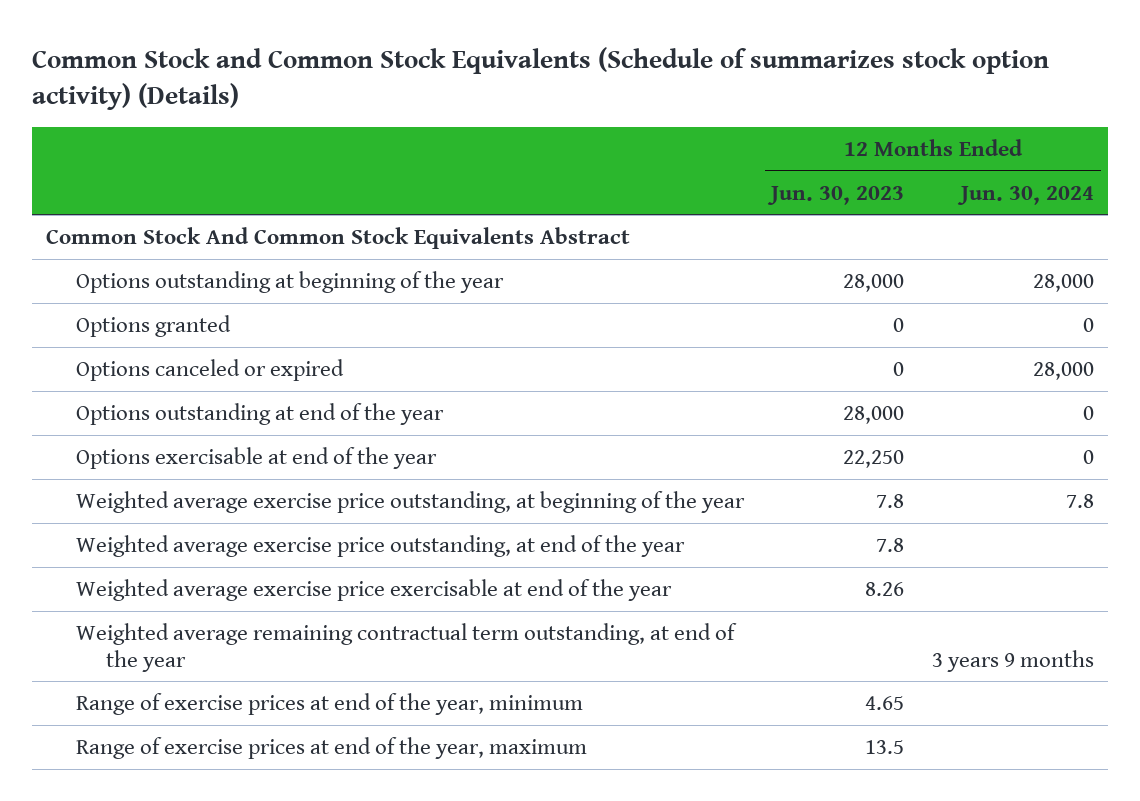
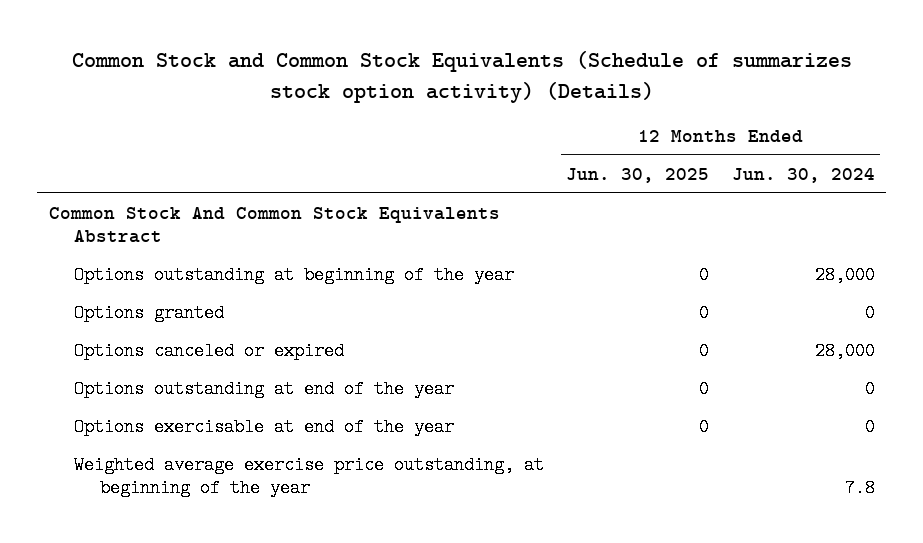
- | 12 Months Ended Jun. 30, 2023 | 12 Months Ended Jun. 30, 2024
+ | 12 Months Ended Jun. 30, 2025 | 12 Months Ended Jun. 30, 2024
- Weighted average exercise price outstanding, at end of the year | 7.8 |
- Weighted average exercise price exercisable at end of the year | 8.26 |
- Weighted average remaining contractual term outstanding, at end of the year | | 3 years 9 months
- Range of exercise prices at end of the year, minimum | 4.65 |
- Range of exercise prices at end of the year, maximum | 13.5 |

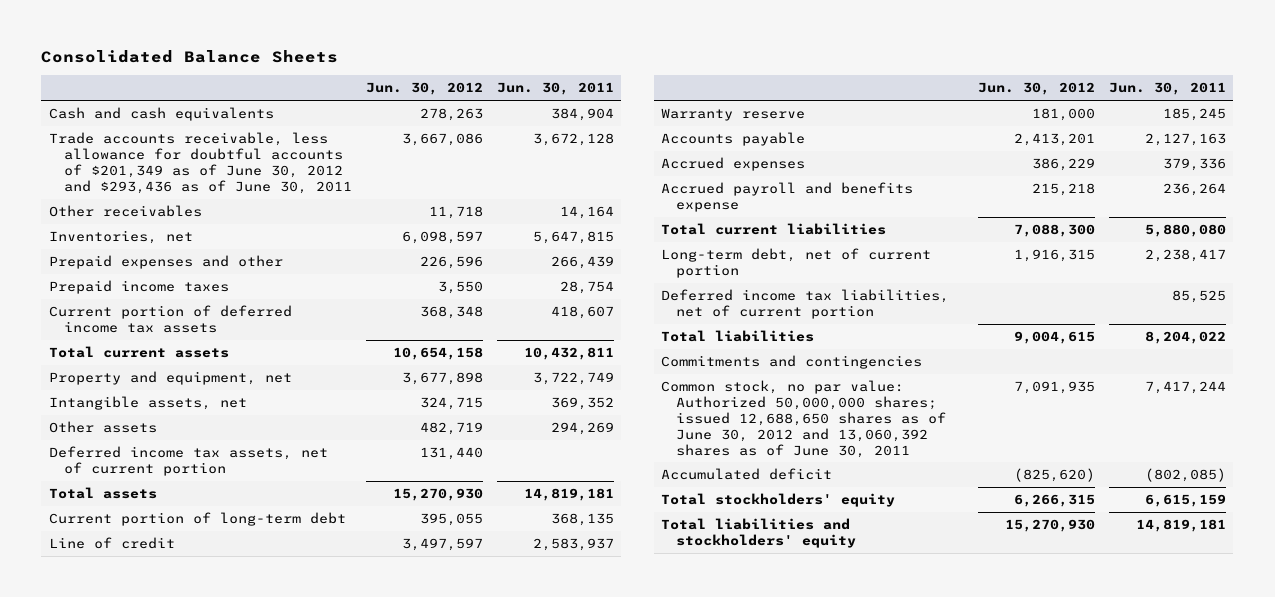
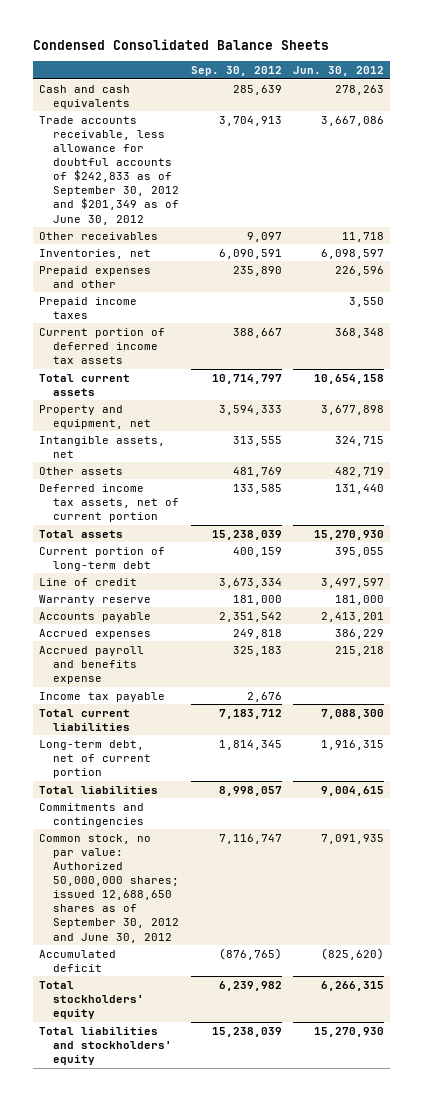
- Consolidated Balance Sheets
+ Condensed Consolidated Balance Sheets
- | Jun. 30, 2012 | Jun. 30, 2011
+ | Sep. 30, 2012 | Jun. 30, 2012
- Trade accounts receivable, less allowance for doubtful accounts of $201,349 as of June 30, 2012 and $293,436 as of June 30, 2011 | 3,667,086 | 3,672,128
+ Trade accounts receivable, less allowance for doubtful accounts of $242,833 as of September 30, 2012 and $201,349 as of June 30, 2012 | 3,704,913 | 3,667,086
+ Income tax payable | 2,676 |
- Deferred income tax liabilities, net of current portion | | 85,525
- Common stock, no par value: Authorized 50,000,000 shares; issued 12,688,650 shares as of June 30, 2012 and 13,060,392 shares as of June 30, 2011 | 7,091,935 | 7,417,244
+ Common stock, no par value: Authorized 50,000,000 shares; issued 12,688,650 shares as of September 30, 2012 and June 30, 2012 | 7,116,747 | 7,091,935

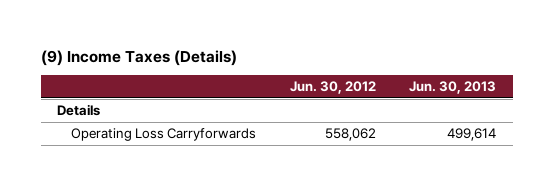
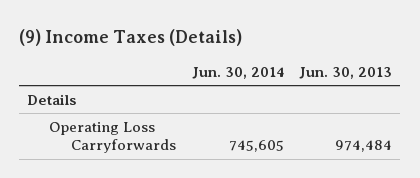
- | Jun. 30, 2012 | Jun. 30, 2013
+ | Jun. 30, 2014 | Jun. 30, 2013
- Operating Loss Carryforwards | 558,062 | 499,614
+ Operating Loss Carryforwards | 745,605 | 974,484

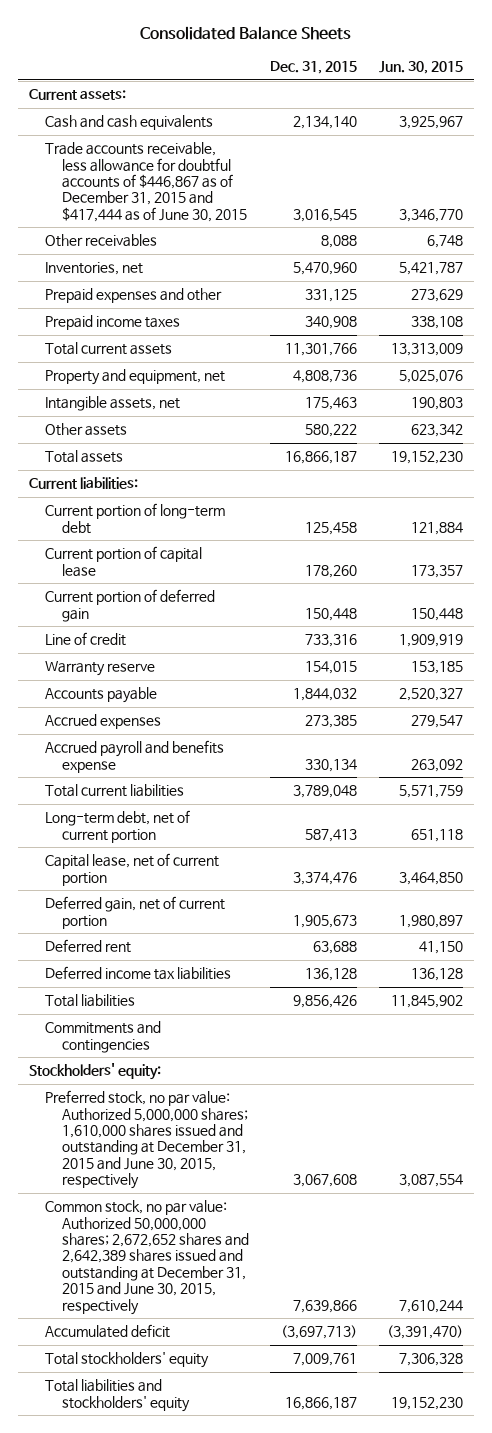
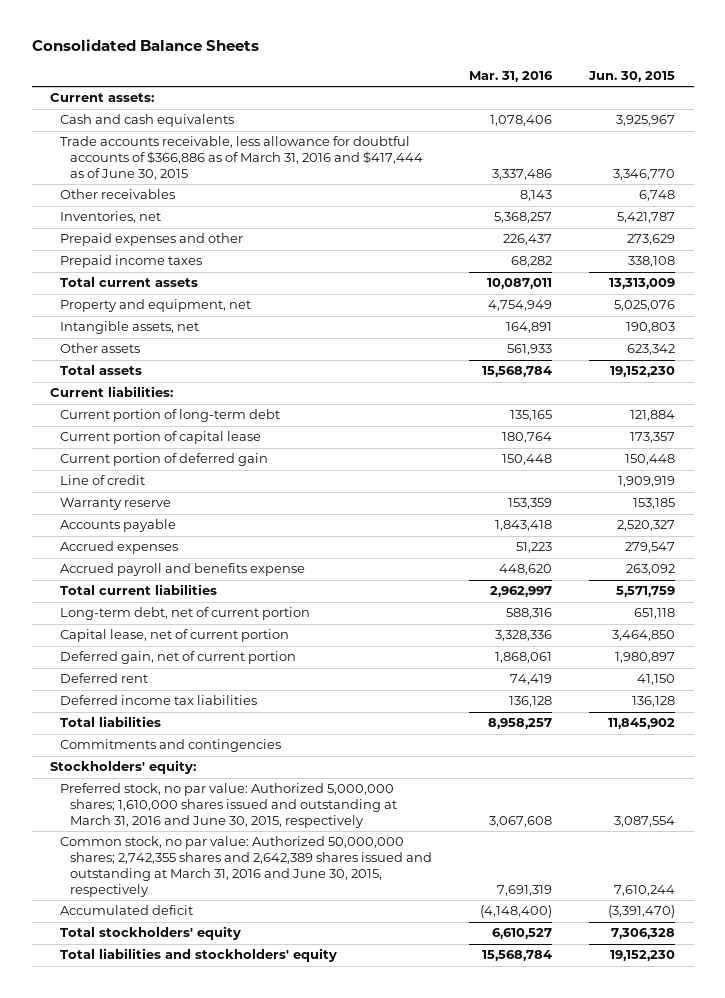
- | Dec. 31, 2015 | Jun. 30, 2015
+ | Mar. 31, 2016 | Jun. 30, 2015
- Trade accounts receivable, less allowance for doubtful accounts of $446,867 as of December 31, 2015 and $417,444 as of June 30, 2015 | 3,016,545 | 3,346,770
+ Trade accounts receivable, less allowance for doubtful accounts of $366,886 as of March 31, 2016 and $417,444 as of June 30, 2015 | 3,337,486 | 3,346,770
- Preferred stock, no par value: Authorized 5,000,000 shares; 1,610,000 shares issued and outstanding at December 31, 2015 and June 30, 2015, respectively | 3,067,608 | 3,087,554
- Common stock, no par value: Authorized 50,000,000 shares; 2,672,652 shares and 2,642,389 shares issued and outstanding at December 31, 2015 and June 30, 2015, respectively | 7,639,866 | 7,610,244
+ Preferred stock, no par value: Authorized 5,000,000 shares; 1,610,000 shares issued and outstanding at March 31, 2016 and June 30, 2015, respectively | 3,067,608 | 3,087,554
+ Common stock, no par value: Authorized 50,000,000 shares; 2,742,355 shares and 2,642,389 shares issued and outstanding at March 31, 2016 and June 30, 2015, respectively | 7,691,319 | 7,610,244

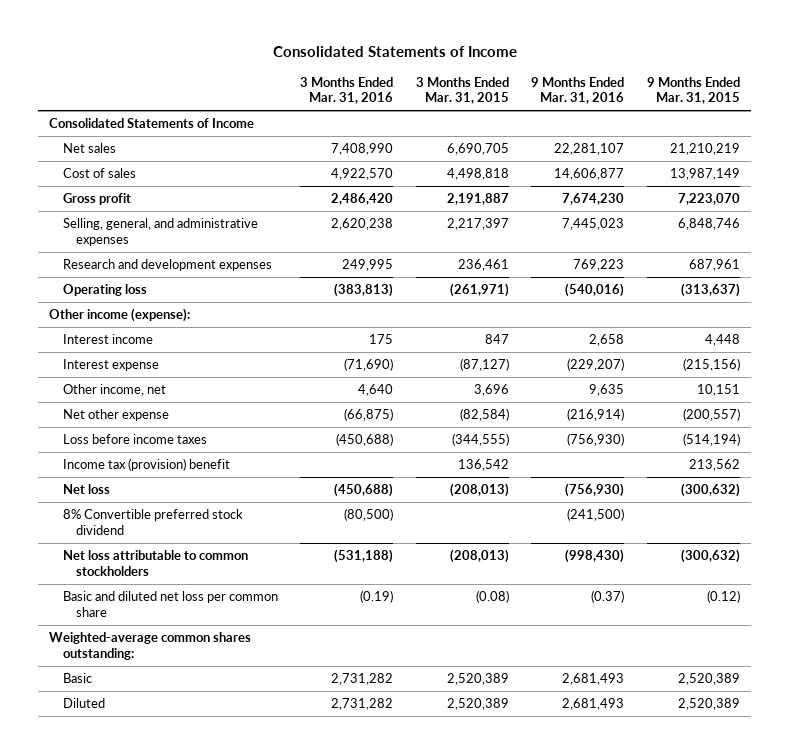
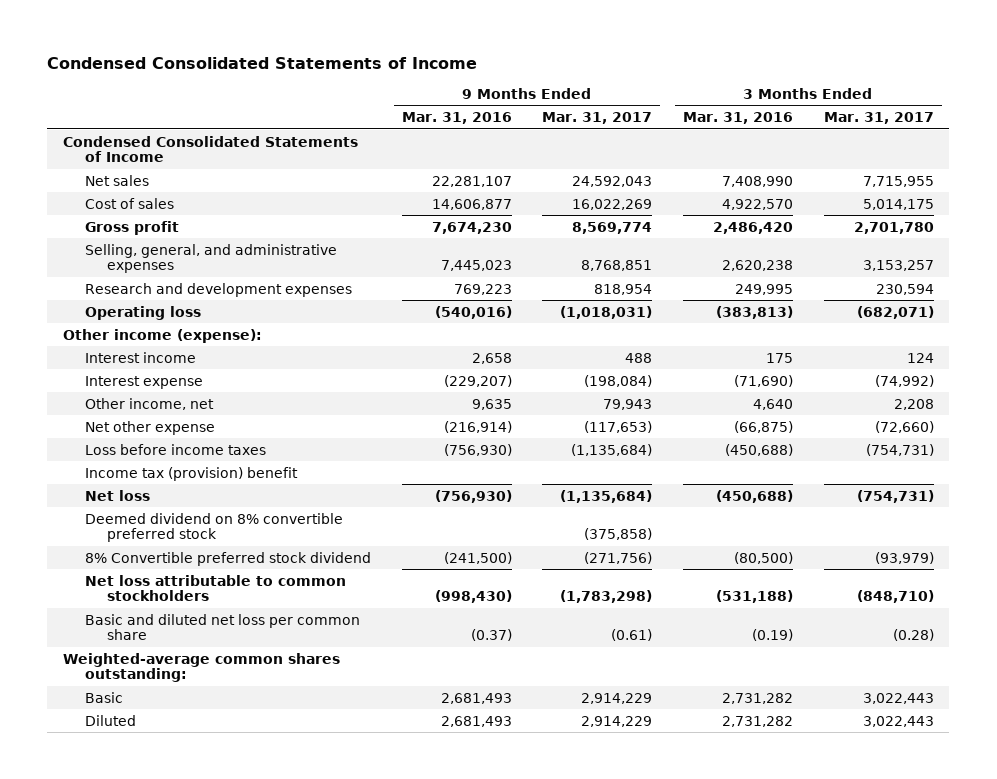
- Consolidated Statements of Income
+ Condensed Consolidated Statements of Income
- | 3 Months Ended Mar. 31, 2016 | 3 Months Ended Mar. 31, 2015 | 9 Months Ended Mar. 31, 2016 | 9 Months Ended Mar. 31, 2015
+ | 9 Months Ended Mar. 31, 2016 | 9 Months Ended Mar. 31, 2017 | 3 Months Ended Mar. 31, 2016 | 3 Months Ended Mar. 31, 2017
- Consolidated Statements of Income
+ Condensed Consolidated Statements of Income
+ Deemed dividend on 8% convertible preferred stock | | (375,858) | |

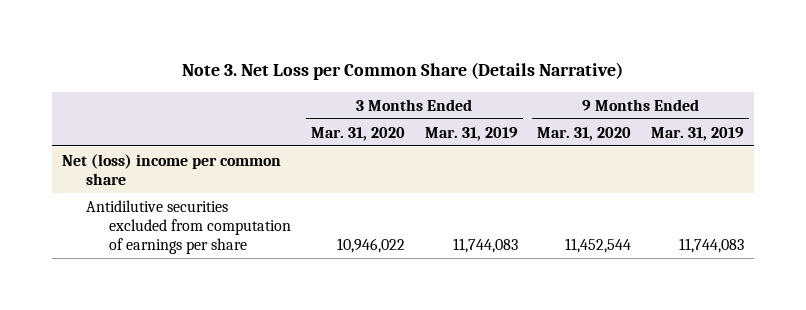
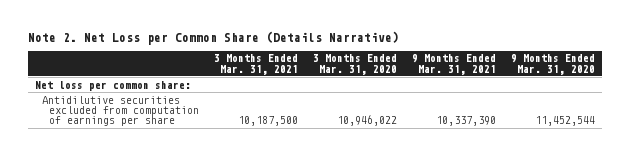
- Note 3. Net Loss per Common Share (Details Narrative)
+ Note 2. Net Loss per Common Share (Details Narrative)
- | 3 Months Ended Mar. 31, 2020 | 3 Months Ended Mar. 31, 2019 | 9 Months Ended Mar. 31, 2020 | 9 Months Ended Mar. 31, 2019
+ | 3 Months Ended Mar. 31, 2021 | 3 Months Ended Mar. 31, 2020 | 9 Months Ended Mar. 31, 2021 | 9 Months Ended Mar. 31, 2020
- Net (loss) income per common share
+ Net loss per common share:

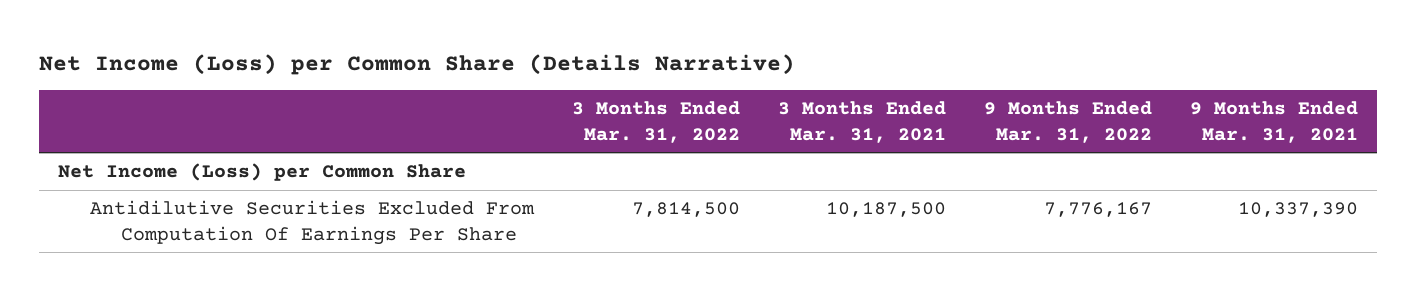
- Note 2. Net Loss per Common Share (Details Narrative)
+ Net Income (Loss) per Common Share (Details Narrative)
- | 3 Months Ended Mar. 31, 2021 | 3 Months Ended Mar. 31, 2020 | 9 Months Ended Mar. 31, 2021 | 9 Months Ended Mar. 31, 2020
+ | 3 Months Ended Mar. 31, 2022 | 3 Months Ended Mar. 31, 2021 | 9 Months Ended Mar. 31, 2022 | 9 Months Ended Mar. 31, 2021
- Net loss per common share:
- Antidilutive securities excluded from computation of earnings per share | 10,187,500 | 10,946,022 | 10,337,390 | 11,452,544
+ Net Income (Loss) per Common Share
+ Antidilutive Securities Excluded From Computation Of Earnings Per Share | 7,814,500 | 10,187,500 | 7,776,167 | 10,337,390

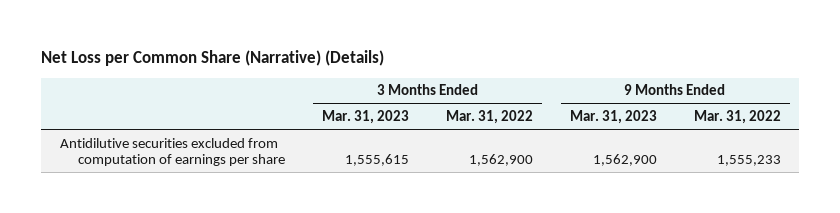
- Net Income (Loss) per Common Share (Details Narrative)
+ Net Loss per Common Share (Narrative) (Details)
- | 3 Months Ended Mar. 31, 2022 | 3 Months Ended Mar. 31, 2021 | 9 Months Ended Mar. 31, 2022 | 9 Months Ended Mar. 31, 2021
+ | 3 Months Ended Mar. 31, 2023 | 3 Months Ended Mar. 31, 2022 | 9 Months Ended Mar. 31, 2023 | 9 Months Ended Mar. 31, 2022
- Net Income (Loss) per Common Share
- Antidilutive Securities Excluded From Computation Of Earnings Per Share | 7,814,500 | 10,187,500 | 7,776,167 | 10,337,390
+ Antidilutive securities excluded from computation of earnings per share | 1,555,615 | 1,562,900 | 1,562,900 | 1,555,233

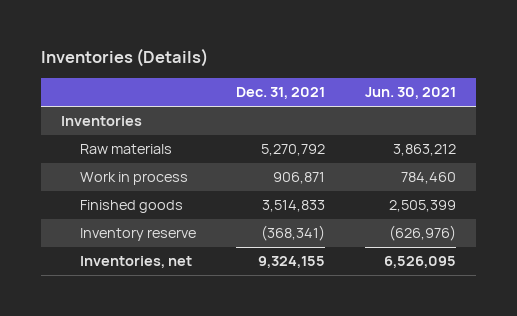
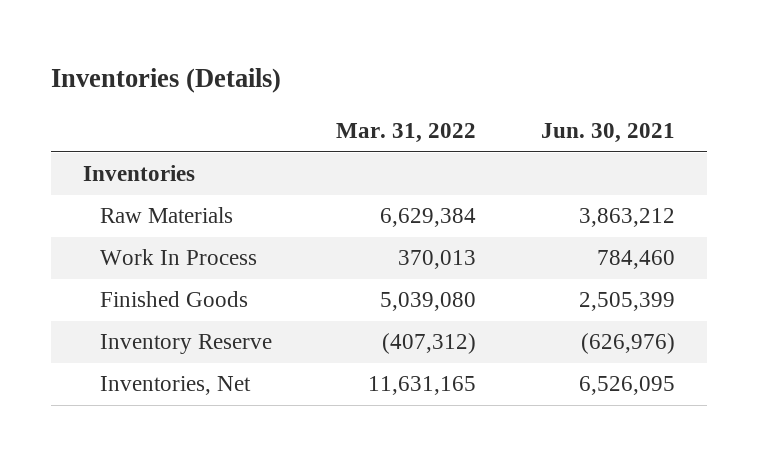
- | Dec. 31, 2021 | Jun. 30, 2021
+ | Mar. 31, 2022 | Jun. 30, 2021
- Raw materials | 5,270,792 | 3,863,212
- Work in process | 906,871 | 784,460
- Finished goods | 3,514,833 | 2,505,399
- Inventory reserve | (368,341) | (626,976)
- Inventories, net | 9,324,155 | 6,526,095
+ Raw Materials | 6,629,384 | 3,863,212
+ Work In Process | 370,013 | 784,460
+ Finished Goods | 5,039,080 | 2,505,399
+ Inventory Reserve | (407,312) | (626,976)
+ Inventories, Net | 11,631,165 | 6,526,095

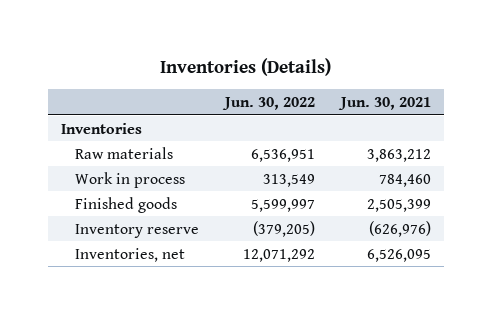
- | Mar. 31, 2022 | Jun. 30, 2021
+ | Jun. 30, 2022 | Jun. 30, 2021
- Raw Materials | 6,629,384 | 3,863,212
- Work In Process | 370,013 | 784,460
- Finished Goods | 5,039,080 | 2,505,399
- Inventory Reserve | (407,312) | (626,976)
- Inventories, Net | 11,631,165 | 6,526,095
+ Raw materials | 6,536,951 | 3,863,212
+ Work in process | 313,549 | 784,460
+ Finished goods | 5,599,997 | 2,505,399
+ Inventory reserve | (379,205) | (626,976)
+ Inventories, net | 12,071,292 | 6,526,095

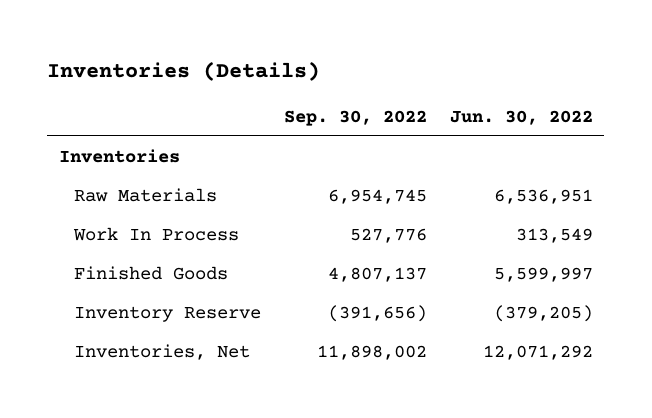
- | Jun. 30, 2022 | Jun. 30, 2021
+ | Sep. 30, 2022 | Jun. 30, 2022
- Raw materials | 6,536,951 | 3,863,212
- Work in process | 313,549 | 784,460
- Finished goods | 5,599,997 | 2,505,399
- Inventory reserve | (379,205) | (626,976)
- Inventories, net | 12,071,292 | 6,526,095
+ Raw Materials | 6,954,745 | 6,536,951
+ Work In Process | 527,776 | 313,549
+ Finished Goods | 4,807,137 | 5,599,997
+ Inventory Reserve | (391,656) | (379,205)
+ Inventories, Net | 11,898,002 | 12,071,292

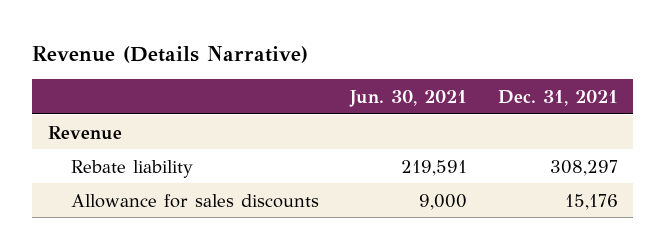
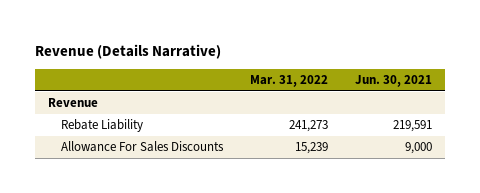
- | Jun. 30, 2021 | Dec. 31, 2021
+ | Mar. 31, 2022 | Jun. 30, 2021
- Rebate liability | 219,591 | 308,297
- Allowance for sales discounts | 9,000 | 15,176
+ Rebate Liability | 241,273 | 219,591
+ Allowance For Sales Discounts | 15,239 | 9,000

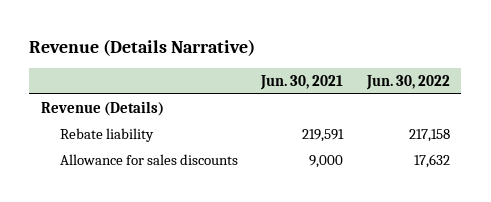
- | Mar. 31, 2022 | Jun. 30, 2021
+ | Jun. 30, 2021 | Jun. 30, 2022
- Revenue
- Rebate Liability | 241,273 | 219,591
- Allowance For Sales Discounts | 15,239 | 9,000
+ Revenue (Details)
+ Rebate liability | 219,591 | 217,158
+ Allowance for sales discounts | 9,000 | 17,632

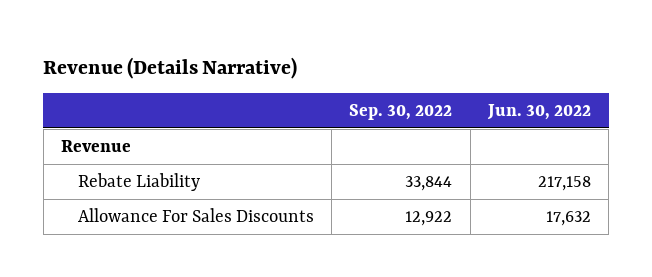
- | Jun. 30, 2021 | Jun. 30, 2022
+ | Sep. 30, 2022 | Jun. 30, 2022
- Revenue (Details)
- Rebate liability | 219,591 | 217,158
- Allowance for sales discounts | 9,000 | 17,632
+ Revenue
+ Rebate Liability | 33,844 | 217,158
+ Allowance For Sales Discounts | 12,922 | 17,632

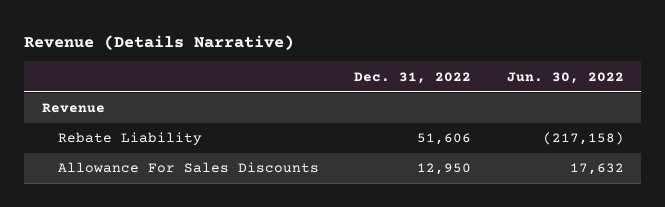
- | Sep. 30, 2022 | Jun. 30, 2022
+ | Dec. 31, 2022 | Jun. 30, 2022
- Rebate Liability | 33,844 | 217,158
+ Rebate Liability | 51,606 | (217,158)

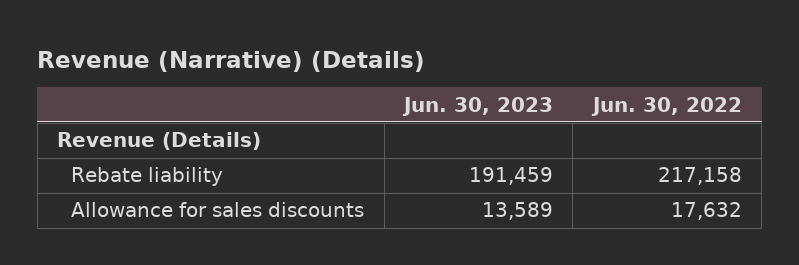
- Revenue (Details Narrative)
+ Revenue (Narrative) (Details)
- | Dec. 31, 2022 | Jun. 30, 2022
+ | Jun. 30, 2023 | Jun. 30, 2022
- Revenue
- Rebate Liability | 51,606 | (217,158)
- Allowance For Sales Discounts | 12,950 | 17,632
+ Revenue (Details)
+ Rebate liability | 191,459 | 217,158
+ Allowance for sales discounts | 13,589 | 17,632

